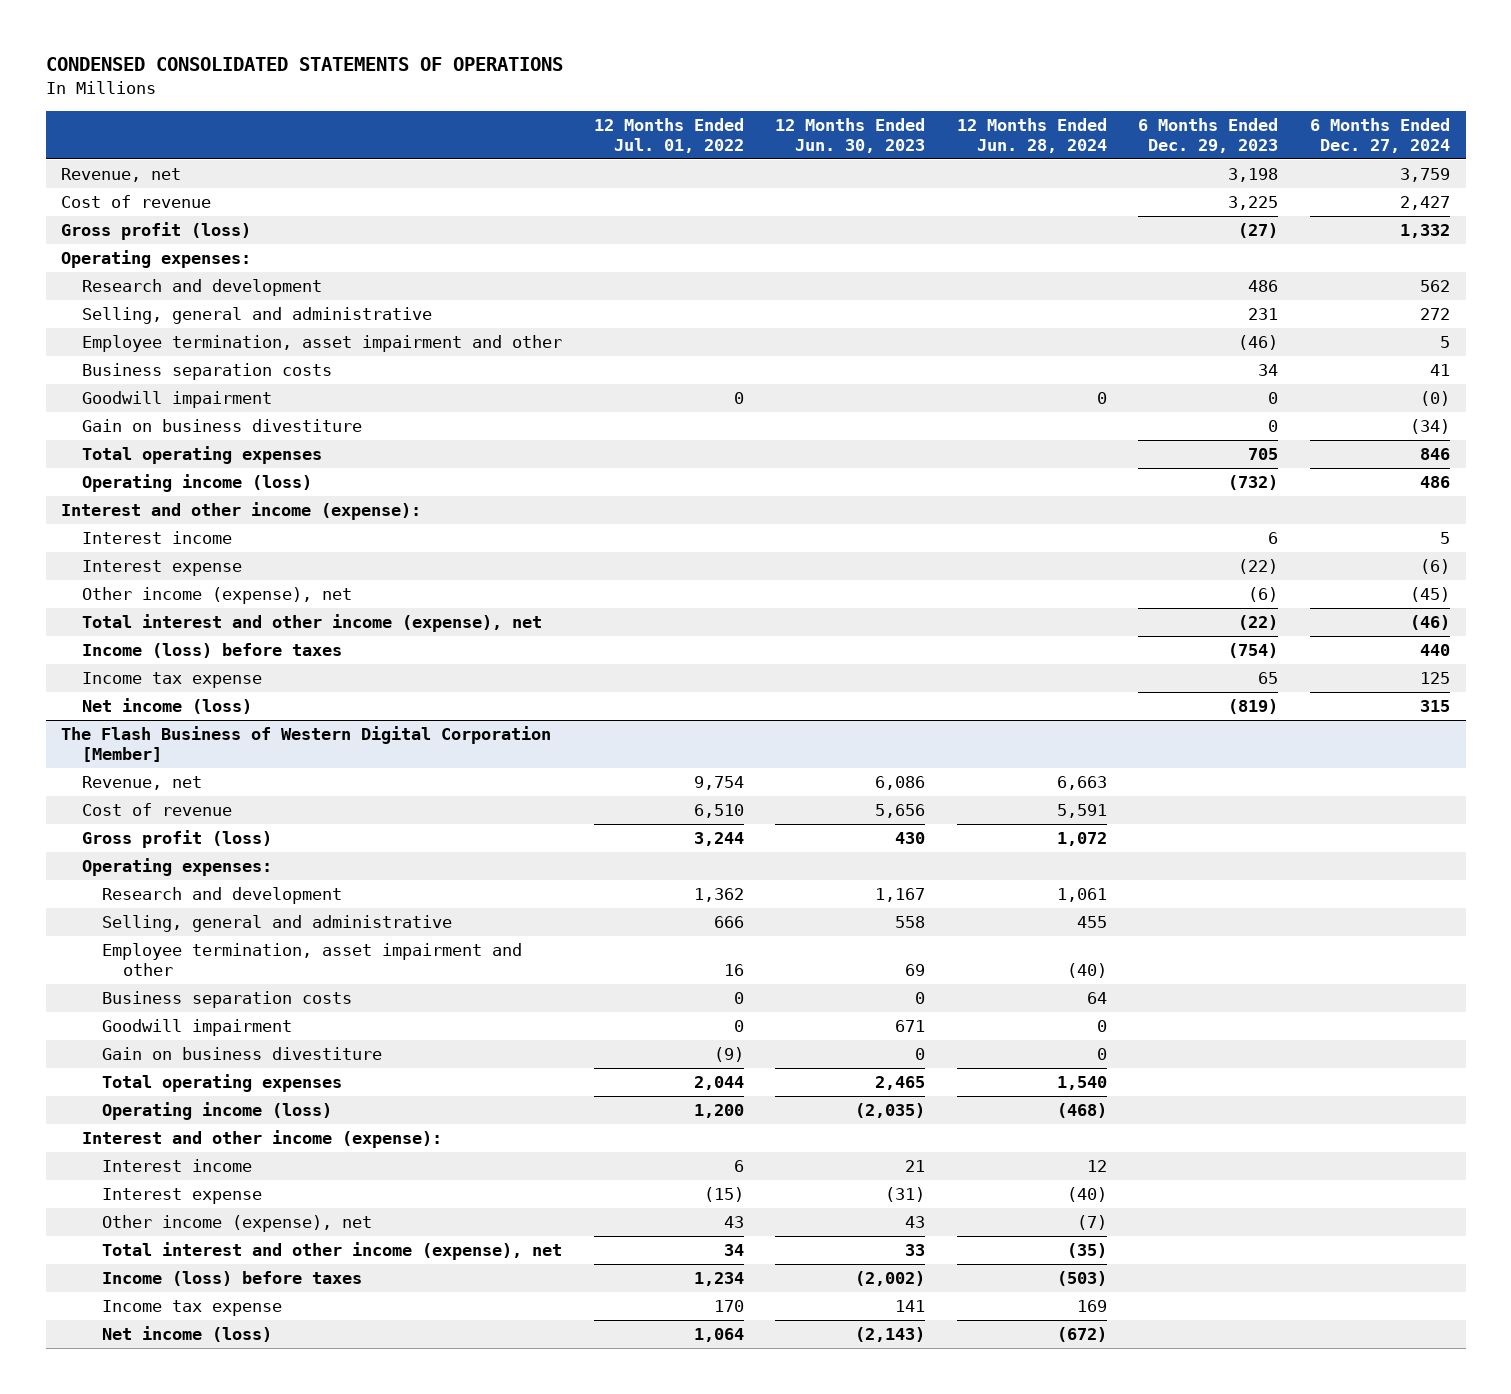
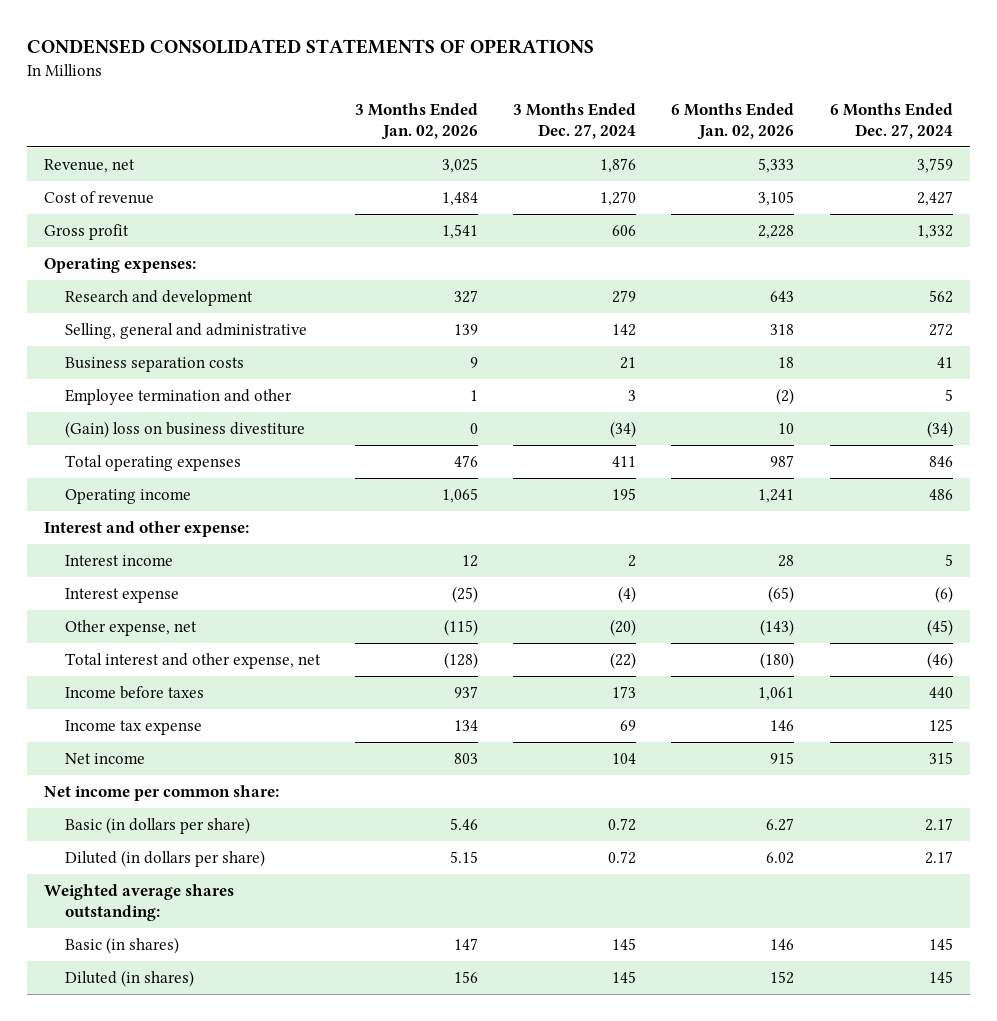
- | 12 Months Ended Jul. 01, 2022 | 12 Months Ended Jun. 30, 2023 | 12 Months Ended Jun. 28, 2024 | 6 Months Ended Dec. 29, 2023 | 6 Months Ended Dec. 27, 2024
+ | 3 Months Ended Jan. 02, 2026 | 3 Months Ended Dec. 27, 2024 | 6 Months Ended Jan. 02, 2026 | 6 Months Ended Dec. 27, 2024
- Gross profit (loss) | | | | (27) | 1,332
+ Gross profit | 1,541 | 606 | 2,228 | 1,332
- Employee termination, asset impairment and other | | | | (46) | 5
- Goodwill impairment | 0 | | 0 | 0 | (0)
- Gain on business divestiture | | | | 0 | (34)
+ Employee termination and other | 1 | 3 | (2) | 5
+ (Gain) loss on business divestiture | 0 | (34) | 10 | (34)
- Operating income (loss) | | | | (732) | 486
- Interest and other income (expense):
+ Operating income | 1,065 | 195 | 1,241 | 486
+ Interest and other expense:
- Other income (expense), net | | | | (6) | (45)
- Total interest and other income (expense), net | | | | (22) | (46)
- Income (loss) before taxes | | | | (754) | 440
+ Other expense, net | (115) | (20) | (143) | (45)
+ Total interest and other expense, net | (128) | (22) | (180) | (46)
+ Income before taxes | 937 | 173 | 1,061 | 440
- Net income (loss) | | | | (819) | 315
- The Flash Business of Western Digital Corporation [Member]
- Revenue, net | 9,754 | 6,086 | 6,663 | |
- Cost of revenue | 6,510 | 5,656 | 5,591 | |
- Gross profit (loss) | 3,244 | 430 | 1,072 | |
- Operating expenses:
- Research and development | 1,362 | 1,167 | 1,061 | |
- Selling, general and administrative | 666 | 558 | 455 | |
- Employee termination, asset impairment and other | 16 | 69 | (40) | |
- Business separation costs | 0 | 0 | 64 | |
- Goodwill impairment | 0 | 671 | 0 | |
- Gain on business divestiture | (9) | 0 | 0 | |
- Total operating expenses | 2,044 | 2,465 | 1,540 | |
- Operating income (loss) | 1,200 | (2,035) | (468) | |
- Interest and other income (expense):
- Interest income | 6 | 21 | 12 | |
- Interest expense | (15) | (31) | (40) | |
- Other income (expense), net | 43 | 43 | (7) | |
- Total interest and other income (expense), net | 34 | 33 | (35) | |
- Income (loss) before taxes | 1,234 | (2,002) | (503) | |
- Income tax expense | 170 | 141 | 169 | |
- Net income (loss) | 1,064 | (2,143) | (672) | |
+ Net income | 803 | 104 | 915 | 315
+ Net income per common share:
+ Basic (in dollars per share) | 5.46 | 0.72 | 6.27 | 2.17
+ Diluted (in dollars per share) | 5.15 | 0.72 | 6.02 | 2.17
+ Weighted average shares outstanding:
+ Basic (in shares) | 147 | 145 | 146 | 145
+ Diluted (in shares) | 156 | 145 | 152 | 145

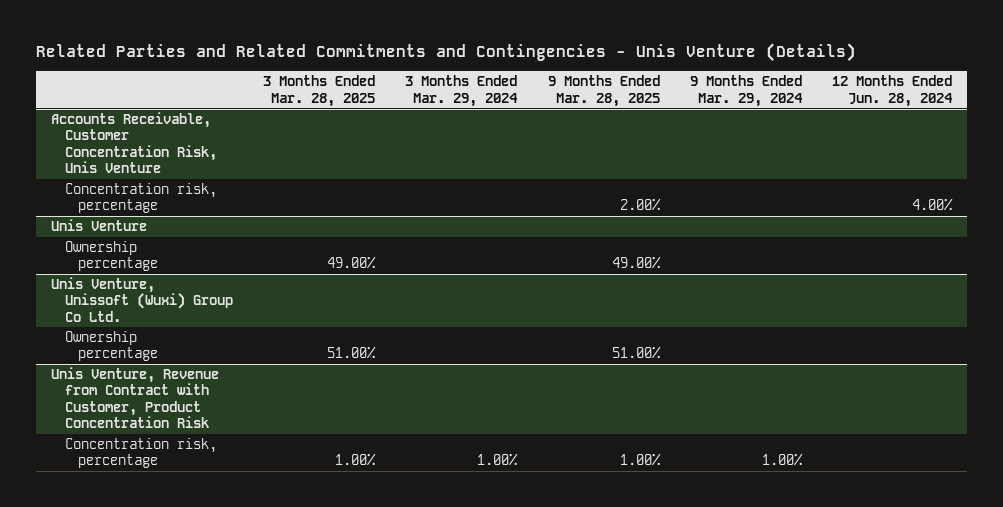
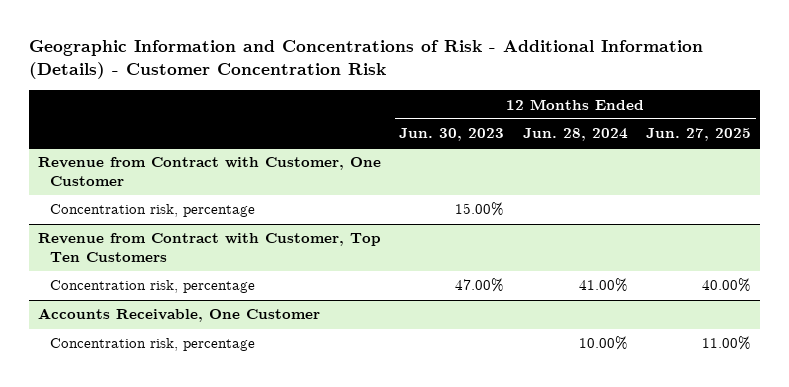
- Related Parties and Related Commitments and Contingencies - Unis Venture (Details)
+ Geographic Information and Concentrations of Risk - Additional Information (Details) - Customer Concentration Risk
- | 3 Months Ended Mar. 28, 2025 | 3 Months Ended Mar. 29, 2024 | 9 Months Ended Mar. 28, 2025 | 9 Months Ended Mar. 29, 2024 | 12 Months Ended Jun. 28, 2024
+ | 12 Months Ended Jun. 30, 2023 | 12 Months Ended Jun. 28, 2024 | 12 Months Ended Jun. 27, 2025
- Accounts Receivable, Customer Concentration Risk, Unis Venture
- Concentration risk, percentage | | | 2.00% | | 4.00%
- Unis Venture
- Ownership percentage | 49.00% | | 49.00% | |
- Unis Venture, Unissoft (Wuxi) Group Co Ltd.
- Ownership percentage | 51.00% | | 51.00% | |
- Unis Venture, Revenue from Contract with Customer, Product Concentration Risk
- Concentration risk, percentage | 1.00% | 1.00% | 1.00% | 1.00% |
+ Revenue from Contract with Customer, One Customer
+ Concentration risk, percentage | 15.00% | |
+ Revenue from Contract with Customer, Top Ten Customers
+ Concentration risk, percentage | 47.00% | 41.00% | 40.00%
+ Accounts Receivable, One Customer
+ Concentration risk, percentage | | 10.00% | 11.00%

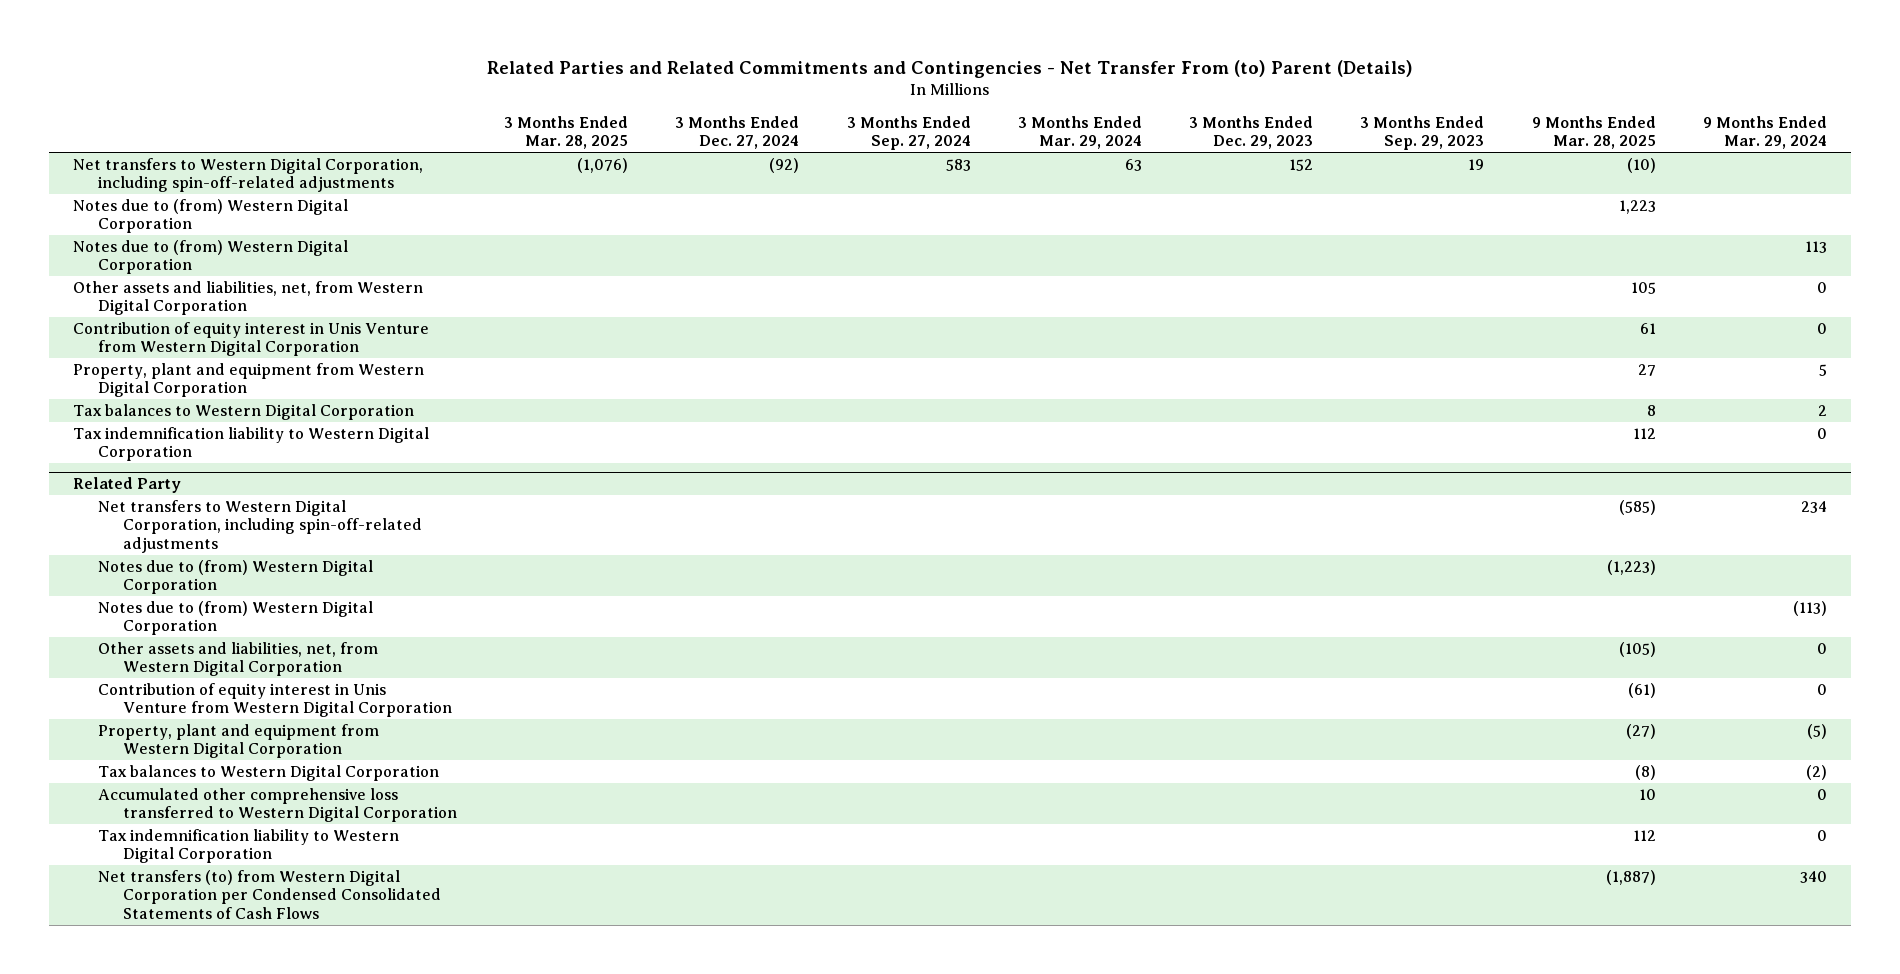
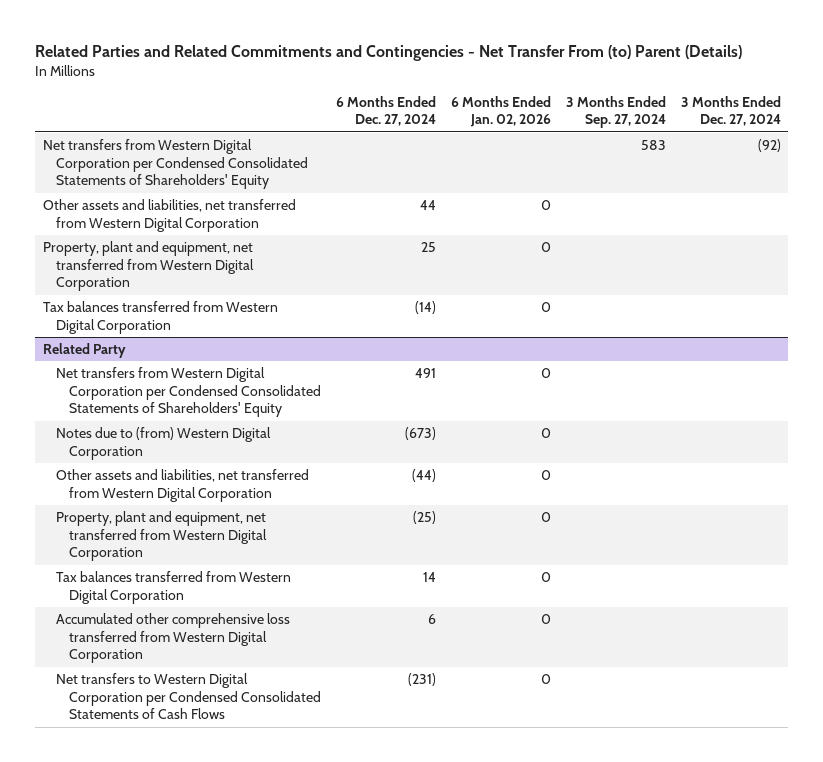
- | 3 Months Ended Mar. 28, 2025 | 3 Months Ended Dec. 27, 2024 | 3 Months Ended Sep. 27, 2024 | 3 Months Ended Mar. 29, 2024 | 3 Months Ended Dec. 29, 2023 | 3 Months Ended Sep. 29, 2023 | 9 Months Ended Mar. 28, 2025 | 9 Months Ended Mar. 29, 2024
+ | 6 Months Ended Dec. 27, 2024 | 6 Months Ended Jan. 02, 2026 | 3 Months Ended Sep. 27, 2024 | 3 Months Ended Dec. 27, 2024
- Net transfers to Western Digital Corporation, including spin-off-related adjustments | (1,076) | (92) | 583 | 63 | 152 | 19 | (10) |
- Notes due to (from) Western Digital Corporation | | | | | | | 1,223 |
- Notes due to (from) Western Digital Corporation | | | | | | | | 113
- Other assets and liabilities, net, from Western Digital Corporation | | | | | | | 105 | 0
- Contribution of equity interest in Unis Venture from Western Digital Corporation | | | | | | | 61 | 0
- Property, plant and equipment from Western Digital Corporation | | | | | | | 27 | 5
- Tax balances to Western Digital Corporation | | | | | | | 8 | 2
- Tax indemnification liability to Western Digital Corporation | | | | | | | 112 | 0
+ Net transfers from Western Digital Corporation per Condensed Consolidated Statements of Shareholders' Equity | | | 583 | (92)
+ Other assets and liabilities, net transferred from Western Digital Corporation | 44 | 0 | |
+ Property, plant and equipment, net transferred from Western Digital Corporation | 25 | 0 | |
+ Tax balances transferred from Western Digital Corporation | (14) | 0 | |
@ Related Party
- Net transfers to Western Digital Corporation, including spin-off-related adjustments | | | | | | | (585) | 234
- Notes due to (from) Western Digital Corporation | | | | | | | (1,223) |
+ Net transfers from Western Digital Corporation per Condensed Consolidated Statements of Shareholders' Equity | 491 | 0 | |
- Other assets and liabilities, net, from Western Digital Corporation | | | | | | | (105) | 0
- Contribution of equity interest in Unis Venture from Western Digital Corporation | | | | | | | (61) | 0
- Property, plant and equipment from Western Digital Corporation | | | | | | | (27) | (5)
- Tax balances to Western Digital Corporation | | | | | | | (8) | (2)
- Accumulated other comprehensive loss transferred to Western Digital Corporation | | | | | | | 10 | 0
- Tax indemnification liability to Western Digital Corporation | | | | | | | 112 | 0
- Net transfers (to) from Western Digital Corporation per Condensed Consolidated Statements of Cash Flows | | | | | | | (1,887) | 340
+ Other assets and liabilities, net transferred from Western Digital Corporation | (44) | 0 | |
+ Property, plant and equipment, net transferred from Western Digital Corporation | (25) | 0 | |
+ Tax balances transferred from Western Digital Corporation | 14 | 0 | |
+ Accumulated other comprehensive loss transferred from Western Digital Corporation | 6 | 0 | |
+ Net transfers to Western Digital Corporation per Condensed Consolidated Statements of Cash Flows | (231) | 0 | |

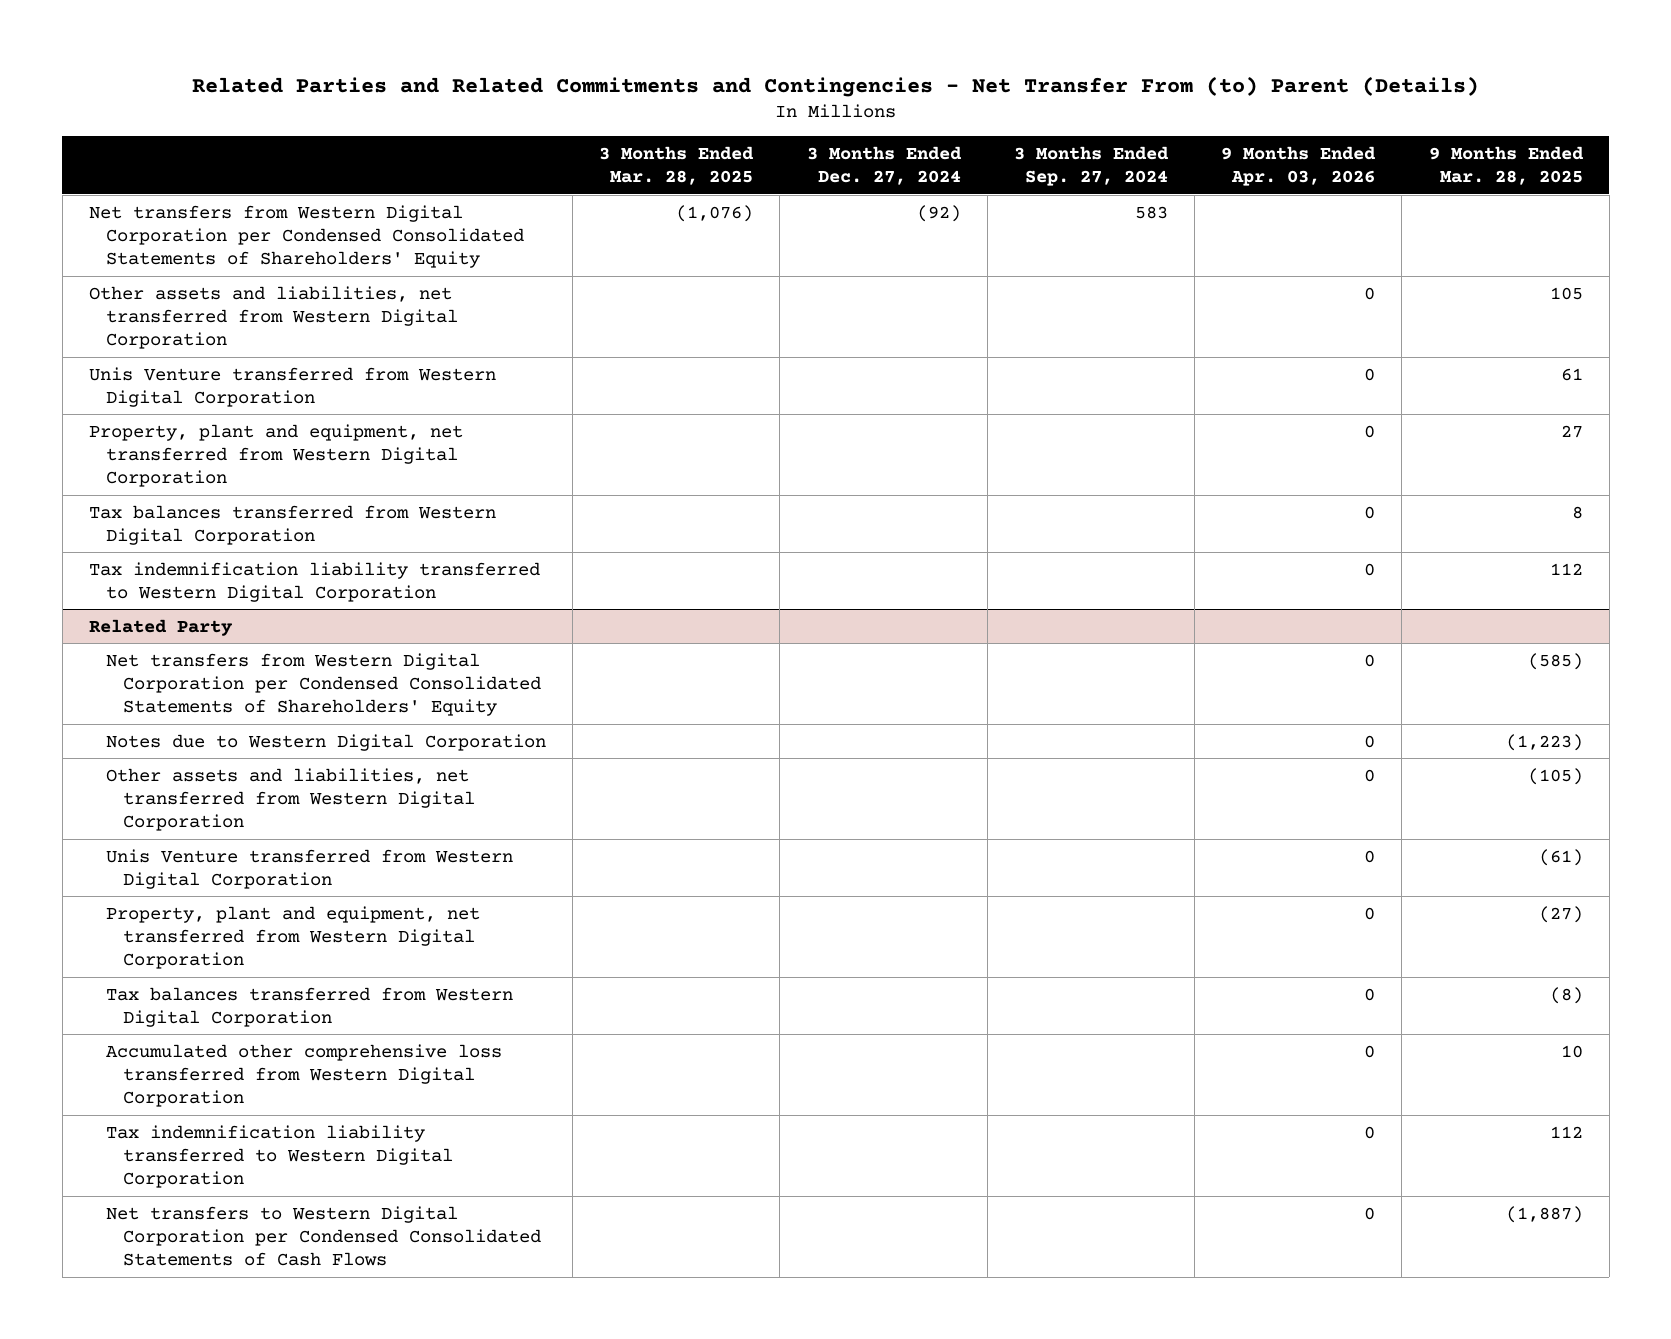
- | 6 Months Ended Dec. 27, 2024 | 6 Months Ended Jan. 02, 2026 | 3 Months Ended Sep. 27, 2024 | 3 Months Ended Dec. 27, 2024
+ | 3 Months Ended Mar. 28, 2025 | 3 Months Ended Dec. 27, 2024 | 3 Months Ended Sep. 27, 2024 | 9 Months Ended Apr. 03, 2026 | 9 Months Ended Mar. 28, 2025
+ Unis Venture transferred from Western Digital Corporation | | | | 0 | 61
+ Tax indemnification liability transferred to Western Digital Corporation | | | | 0 | 112
@ Related Party
- Notes due to (from) Western Digital Corporation | (673) | 0 | |
+ Notes due to Western Digital Corporation | | | | 0 | (1,223)
+ Unis Venture transferred from Western Digital Corporation | | | | 0 | (61)
+ Tax indemnification liability transferred to Western Digital Corporation | | | | 0 | 112

